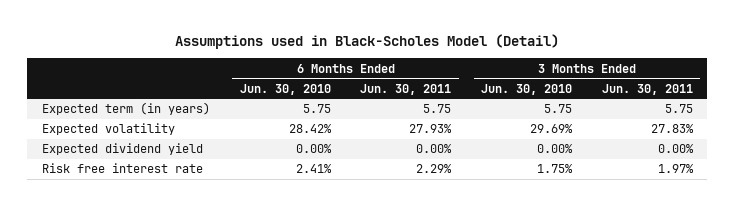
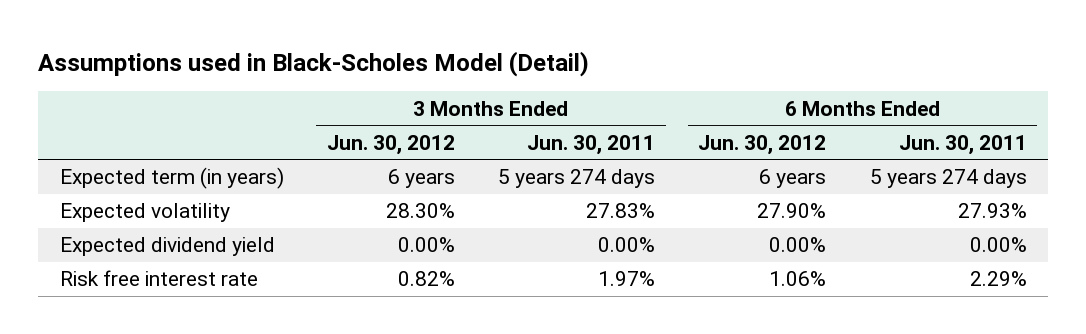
- | 6 Months Ended Jun. 30, 2010 | 6 Months Ended Jun. 30, 2011 | 3 Months Ended Jun. 30, 2010 | 3 Months Ended Jun. 30, 2011
+ | 3 Months Ended Jun. 30, 2012 | 3 Months Ended Jun. 30, 2011 | 6 Months Ended Jun. 30, 2012 | 6 Months Ended Jun. 30, 2011
- Expected term (in years) | 5.75 | 5.75 | 5.75 | 5.75
+ Expected term (in years) | 6 years | 5 years 274 days | 6 years | 5 years 274 days

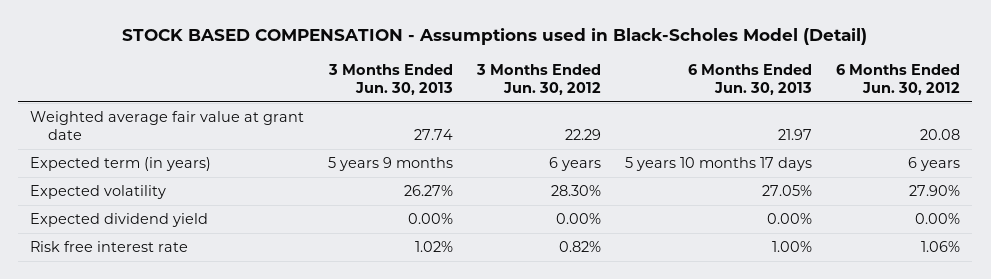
- Assumptions used in Black-Scholes Model (Detail)
+ STOCK BASED COMPENSATION - Assumptions used in Black-Scholes Model (Detail)
- | 3 Months Ended Jun. 30, 2012 | 3 Months Ended Jun. 30, 2011 | 6 Months Ended Jun. 30, 2012 | 6 Months Ended Jun. 30, 2011
+ | 3 Months Ended Jun. 30, 2013 | 3 Months Ended Jun. 30, 2012 | 6 Months Ended Jun. 30, 2013 | 6 Months Ended Jun. 30, 2012
+ Weighted average fair value at grant date | 27.74 | 22.29 | 21.97 | 20.08

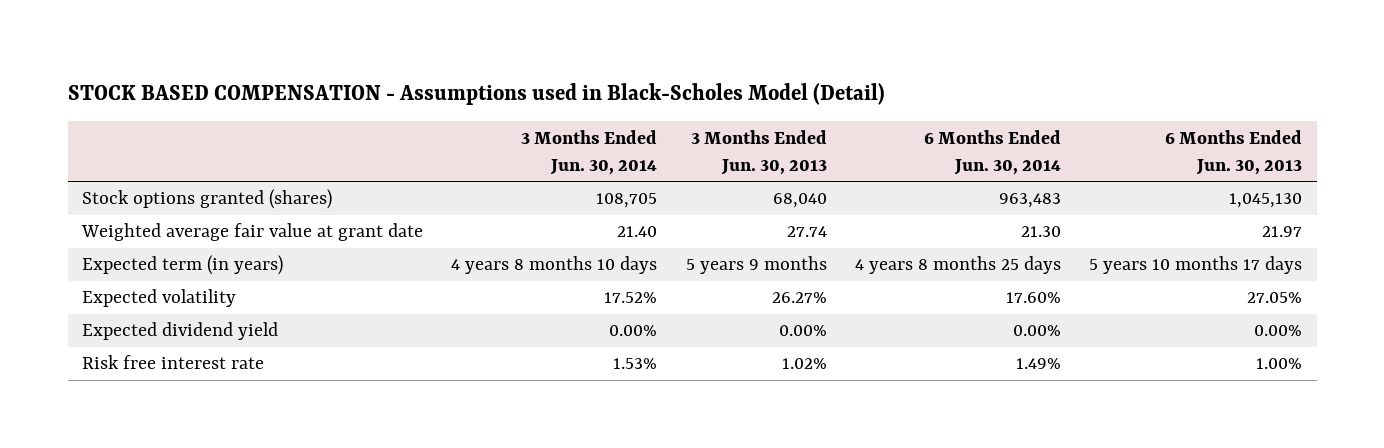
- | 3 Months Ended Jun. 30, 2013 | 3 Months Ended Jun. 30, 2012 | 6 Months Ended Jun. 30, 2013 | 6 Months Ended Jun. 30, 2012
+ | 3 Months Ended Jun. 30, 2014 | 3 Months Ended Jun. 30, 2013 | 6 Months Ended Jun. 30, 2014 | 6 Months Ended Jun. 30, 2013
+ Stock options granted (shares) | 108,705 | 68,040 | 963,483 | 1,045,130

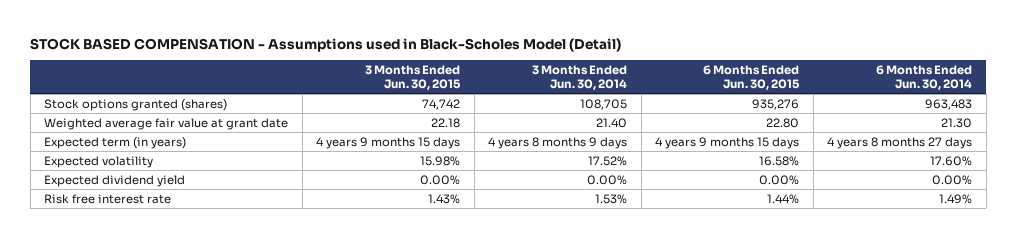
- | 3 Months Ended Jun. 30, 2014 | 3 Months Ended Jun. 30, 2013 | 6 Months Ended Jun. 30, 2014 | 6 Months Ended Jun. 30, 2013
+ | 3 Months Ended Jun. 30, 2015 | 3 Months Ended Jun. 30, 2014 | 6 Months Ended Jun. 30, 2015 | 6 Months Ended Jun. 30, 2014
- Expected term (in years) | 4 years 8 months 10 days | 5 years 9 months | 4 years 8 months 25 days | 5 years 10 months 17 days
+ Expected term (in years) | 4 years 9 months 15 days | 4 years 8 months 9 days | 4 years 9 months 15 days | 4 years 8 months 27 days

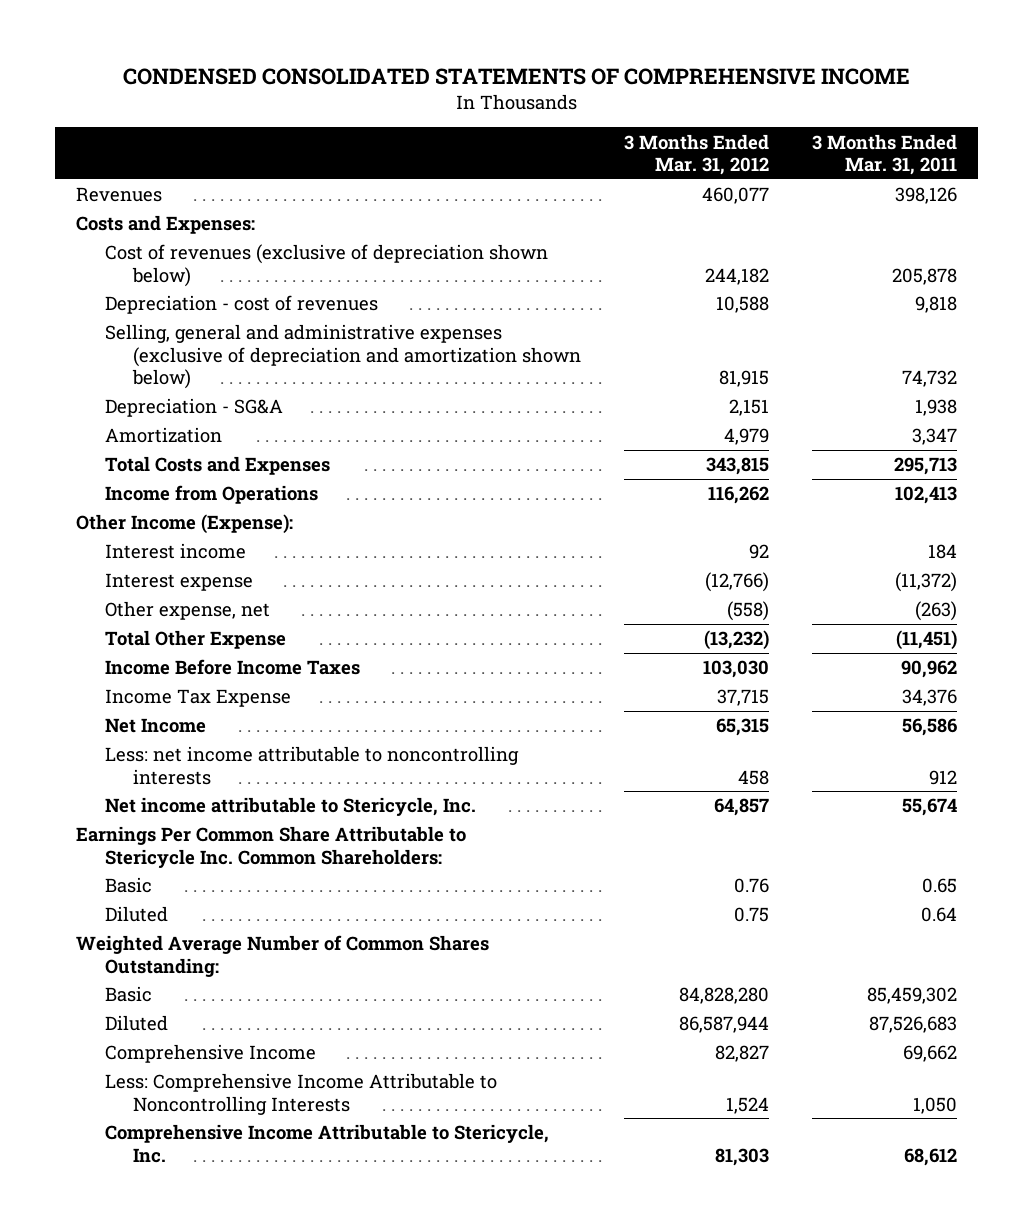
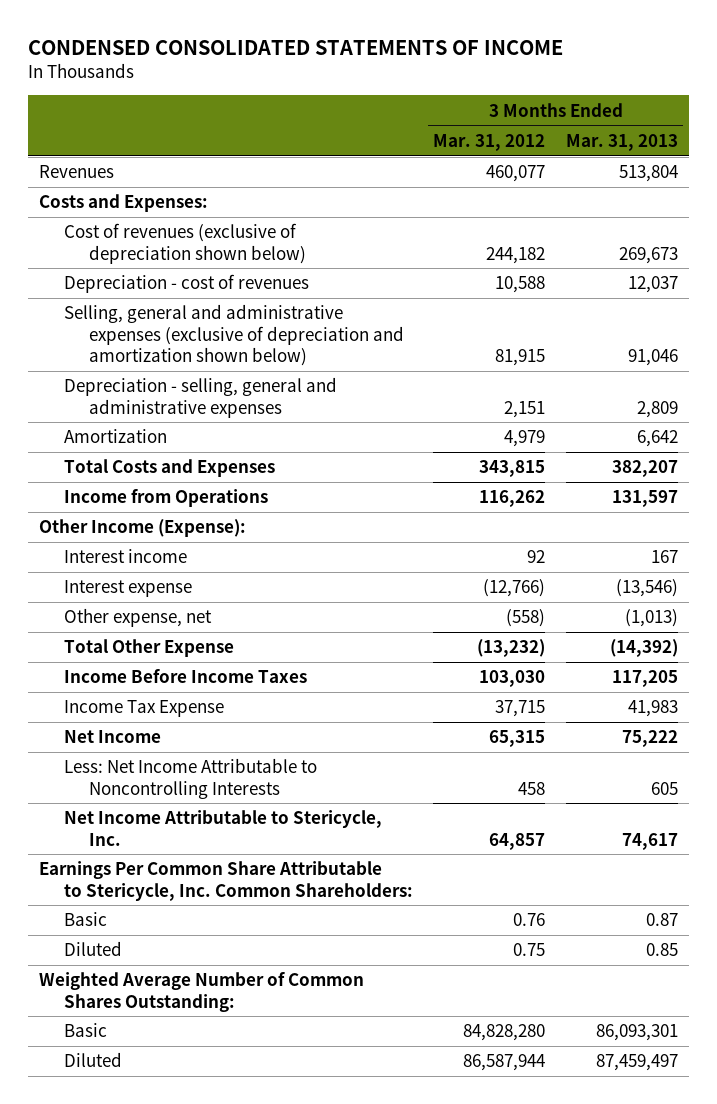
- CONDENSED CONSOLIDATED STATEMENTS OF COMPREHENSIVE INCOME
+ CONDENSED CONSOLIDATED STATEMENTS OF INCOME
- | 3 Months Ended Mar. 31, 2012 | 3 Months Ended Mar. 31, 2011
+ | 3 Months Ended Mar. 31, 2012 | 3 Months Ended Mar. 31, 2013
- Depreciation - SG&A | 2,151 | 1,938
+ Depreciation - selling, general and administrative expenses | 2,151 | 2,809
- Less: net income attributable to noncontrolling interests | 458 | 912
- Net income attributable to Stericycle, Inc. | 64,857 | 55,674
- Earnings Per Common Share Attributable to Stericycle Inc. Common Shareholders:
+ Less: Net Income Attributable to Noncontrolling Interests | 458 | 605
+ Net Income Attributable to Stericycle, Inc. | 64,857 | 74,617
+ Earnings Per Common Share Attributable to Stericycle, Inc. Common Shareholders:
- Comprehensive Income | 82,827 | 69,662
- Less: Comprehensive Income Attributable to Noncontrolling Interests | 1,524 | 1,050
- Comprehensive Income Attributable to Stericycle, Inc. | 81,303 | 68,612

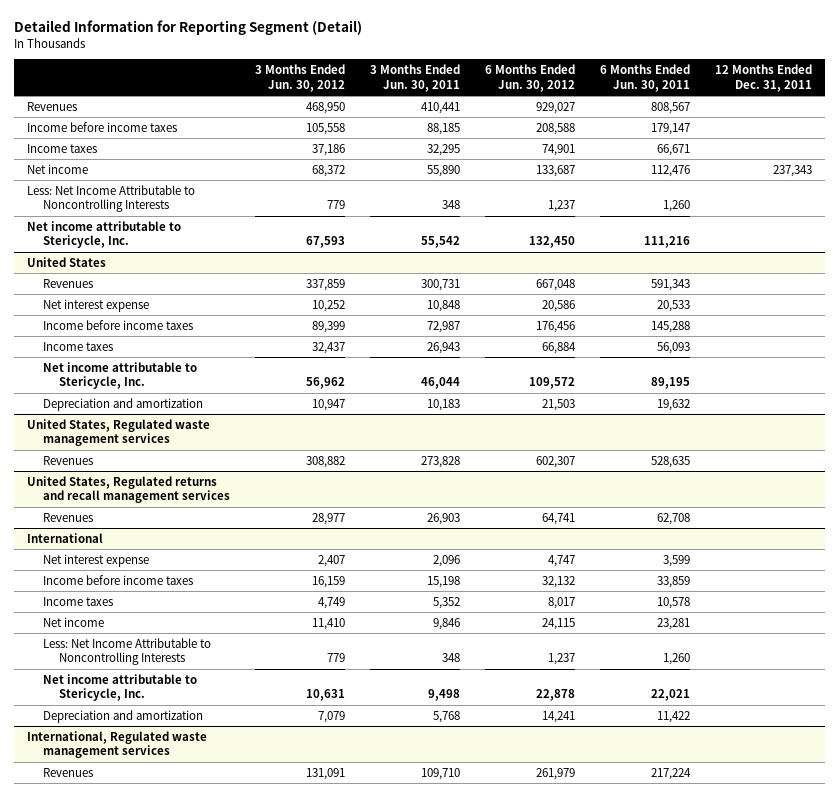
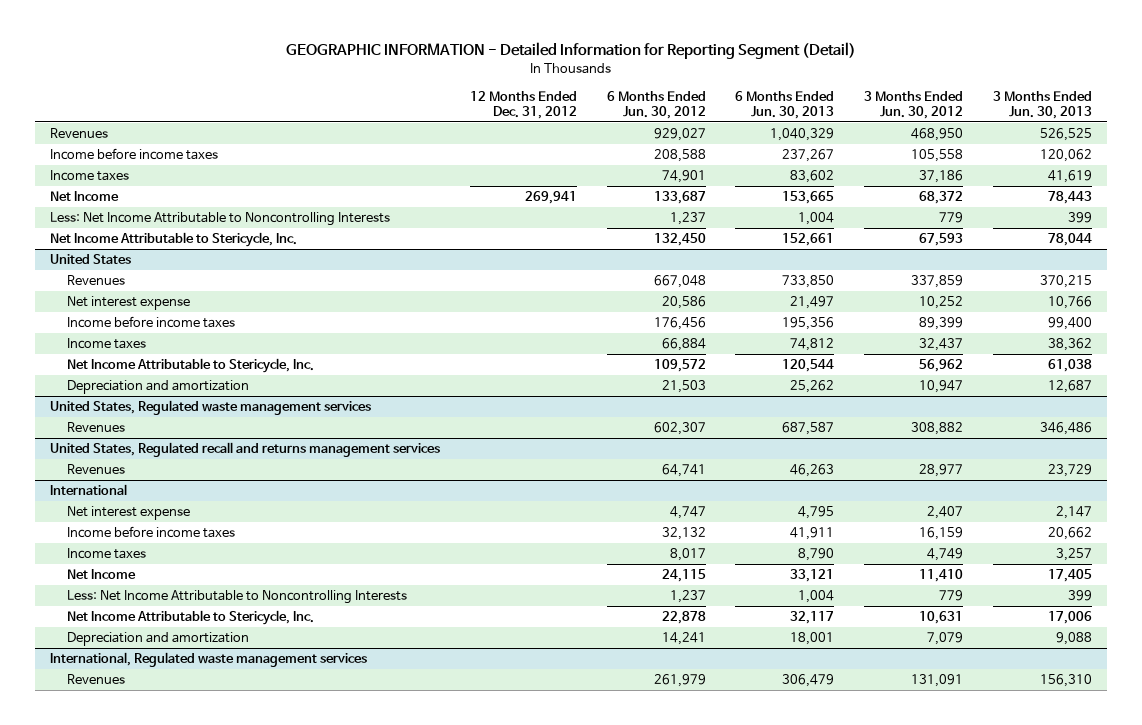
- Detailed Information for Reporting Segment (Detail)
+ GEOGRAPHIC INFORMATION - Detailed Information for Reporting Segment (Detail)
- | 3 Months Ended Jun. 30, 2012 | 3 Months Ended Jun. 30, 2011 | 6 Months Ended Jun. 30, 2012 | 6 Months Ended Jun. 30, 2011 | 12 Months Ended Dec. 31, 2011
+ | 12 Months Ended Dec. 31, 2012 | 6 Months Ended Jun. 30, 2012 | 6 Months Ended Jun. 30, 2013 | 3 Months Ended Jun. 30, 2012 | 3 Months Ended Jun. 30, 2013
- Net income | 68,372 | 55,890 | 133,687 | 112,476 | 237,343
+ Net Income | 269,941 | 133,687 | 153,665 | 68,372 | 78,443
- Net income attributable to Stericycle, Inc. | 67,593 | 55,542 | 132,450 | 111,216 |
+ Net Income Attributable to Stericycle, Inc. | | 132,450 | 152,661 | 67,593 | 78,044
@ United States
- Net income attributable to Stericycle, Inc. | 56,962 | 46,044 | 109,572 | 89,195 |
+ Net Income Attributable to Stericycle, Inc. | | 109,572 | 120,544 | 56,962 | 61,038
- United States, Regulated returns and recall management services
+ United States, Regulated recall and returns management services
@ International
- Net income | 11,410 | 9,846 | 24,115 | 23,281 |
+ Net Income | | 24,115 | 33,121 | 11,410 | 17,405
- Net income attributable to Stericycle, Inc. | 10,631 | 9,498 | 22,878 | 22,021 |
+ Net Income Attributable to Stericycle, Inc. | | 22,878 | 32,117 | 10,631 | 17,006

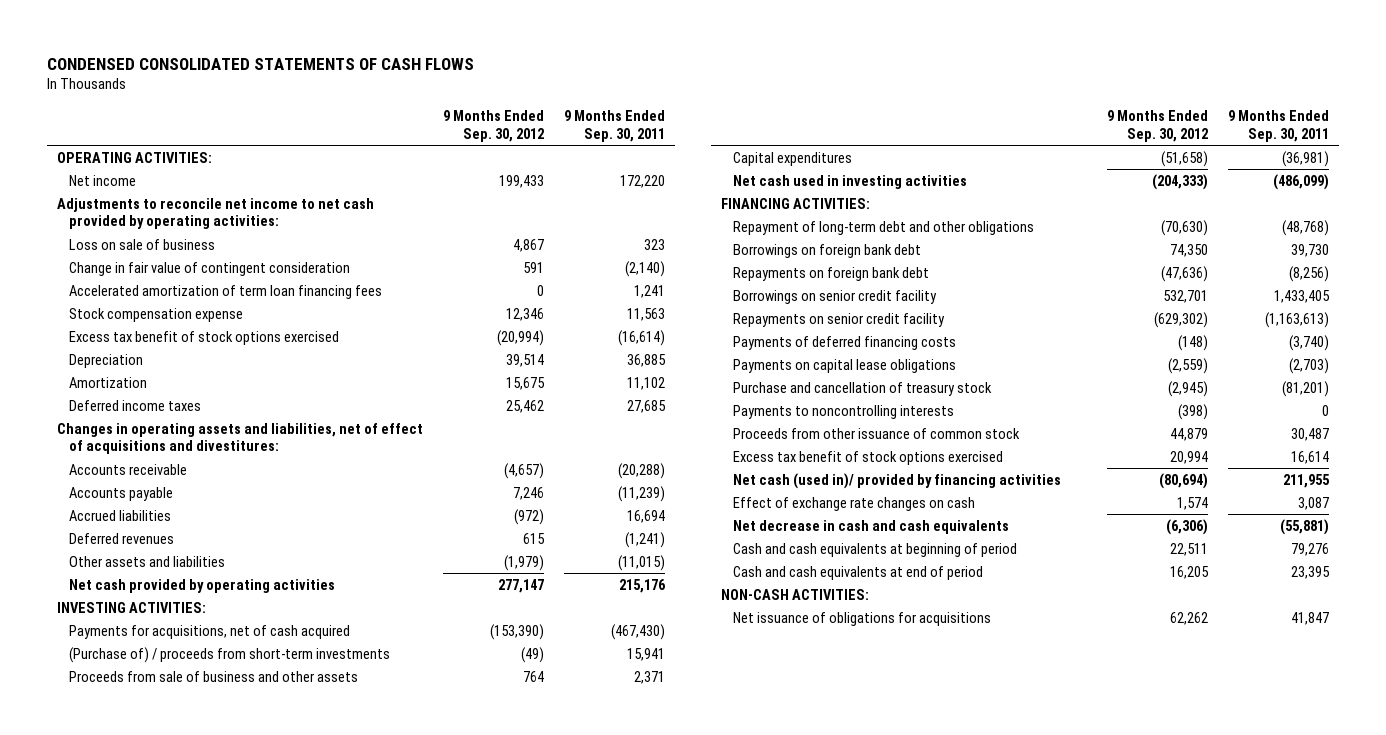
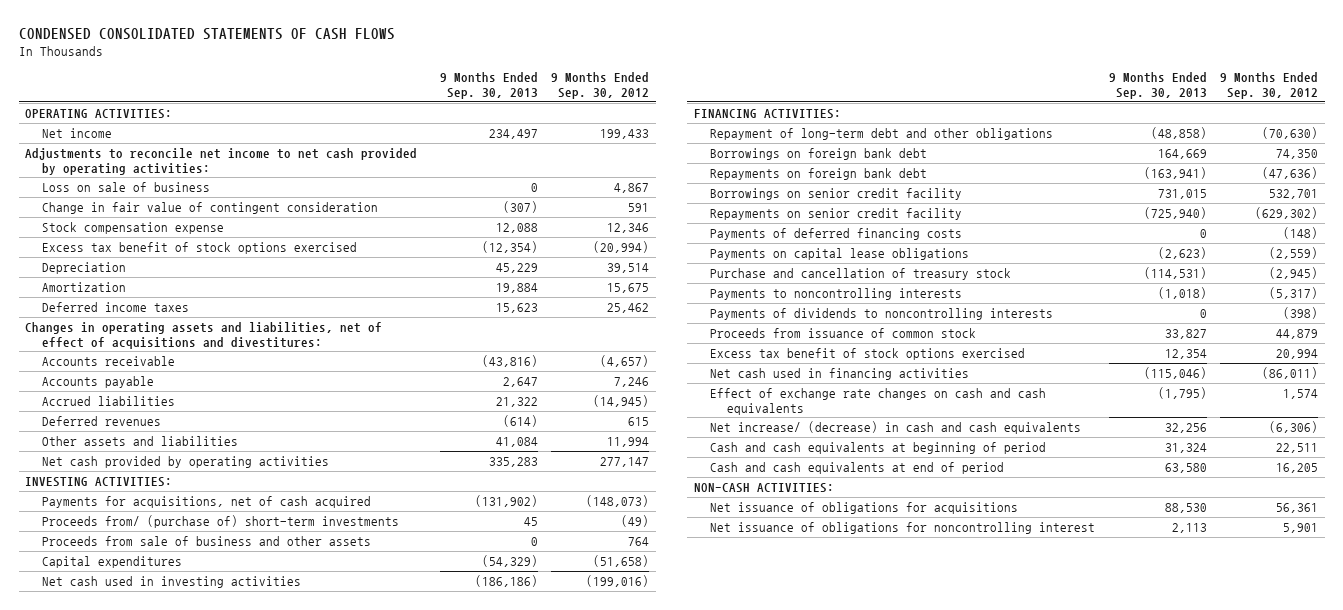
- | 9 Months Ended Sep. 30, 2012 | 9 Months Ended Sep. 30, 2011
+ | 9 Months Ended Sep. 30, 2013 | 9 Months Ended Sep. 30, 2012
- Accelerated amortization of term loan financing fees | 0 | 1,241
- Accrued liabilities | (972) | 16,694
+ Accrued liabilities | 21,322 | (14,945)
- Other assets and liabilities | (1,979) | (11,015)
+ Other assets and liabilities | 41,084 | 11,994
- Payments for acquisitions, net of cash acquired | (153,390) | (467,430)
- (Purchase of) / proceeds from short-term investments | (49) | 15,941
+ Payments for acquisitions, net of cash acquired | (131,902) | (148,073)
+ Proceeds from/ (purchase of) short-term investments | 45 | (49)
- Net cash used in investing activities | (204,333) | (486,099)
+ Net cash used in investing activities | (186,186) | (199,016)
- Payments to noncontrolling interests | (398) | 0
- Proceeds from other issuance of common stock | 44,879 | 30,487
+ Payments to noncontrolling interests | (1,018) | (5,317)
+ Payments of dividends to noncontrolling interests | 0 | (398)
+ Proceeds from issuance of common stock | 33,827 | 44,879
- Net cash (used in)/ provided by financing activities | (80,694) | 211,955
- Effect of exchange rate changes on cash | 1,574 | 3,087
- Net decrease in cash and cash equivalents | (6,306) | (55,881)
+ Net cash used in financing activities | (115,046) | (86,011)
+ Effect of exchange rate changes on cash and cash equivalents | (1,795) | 1,574
+ Net increase/ (decrease) in cash and cash equivalents | 32,256 | (6,306)
- Net issuance of obligations for acquisitions | 62,262 | 41,847
+ Net issuance of obligations for acquisitions | 88,530 | 56,361
+ Net issuance of obligations for noncontrolling interest | 2,113 | 5,901

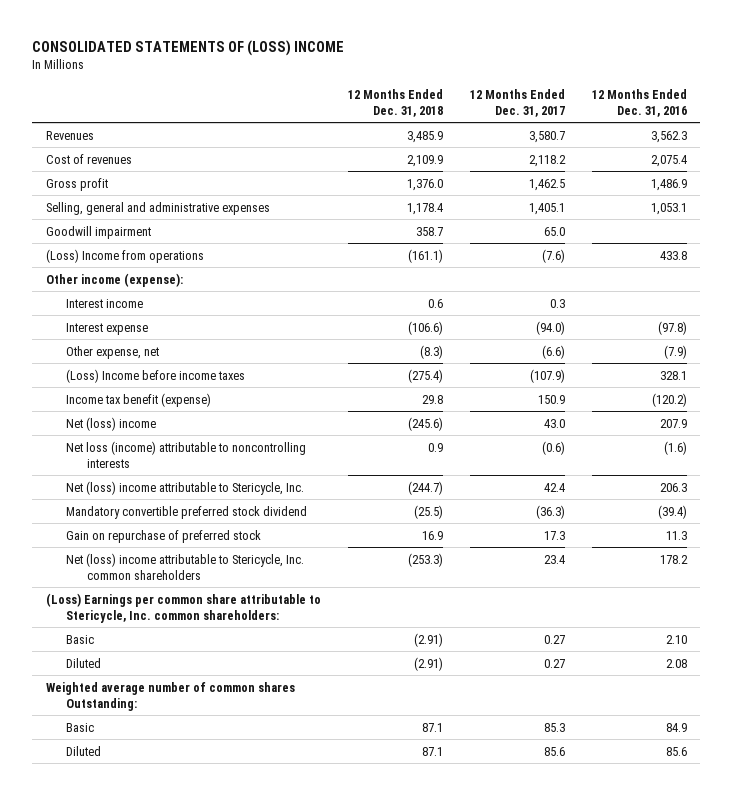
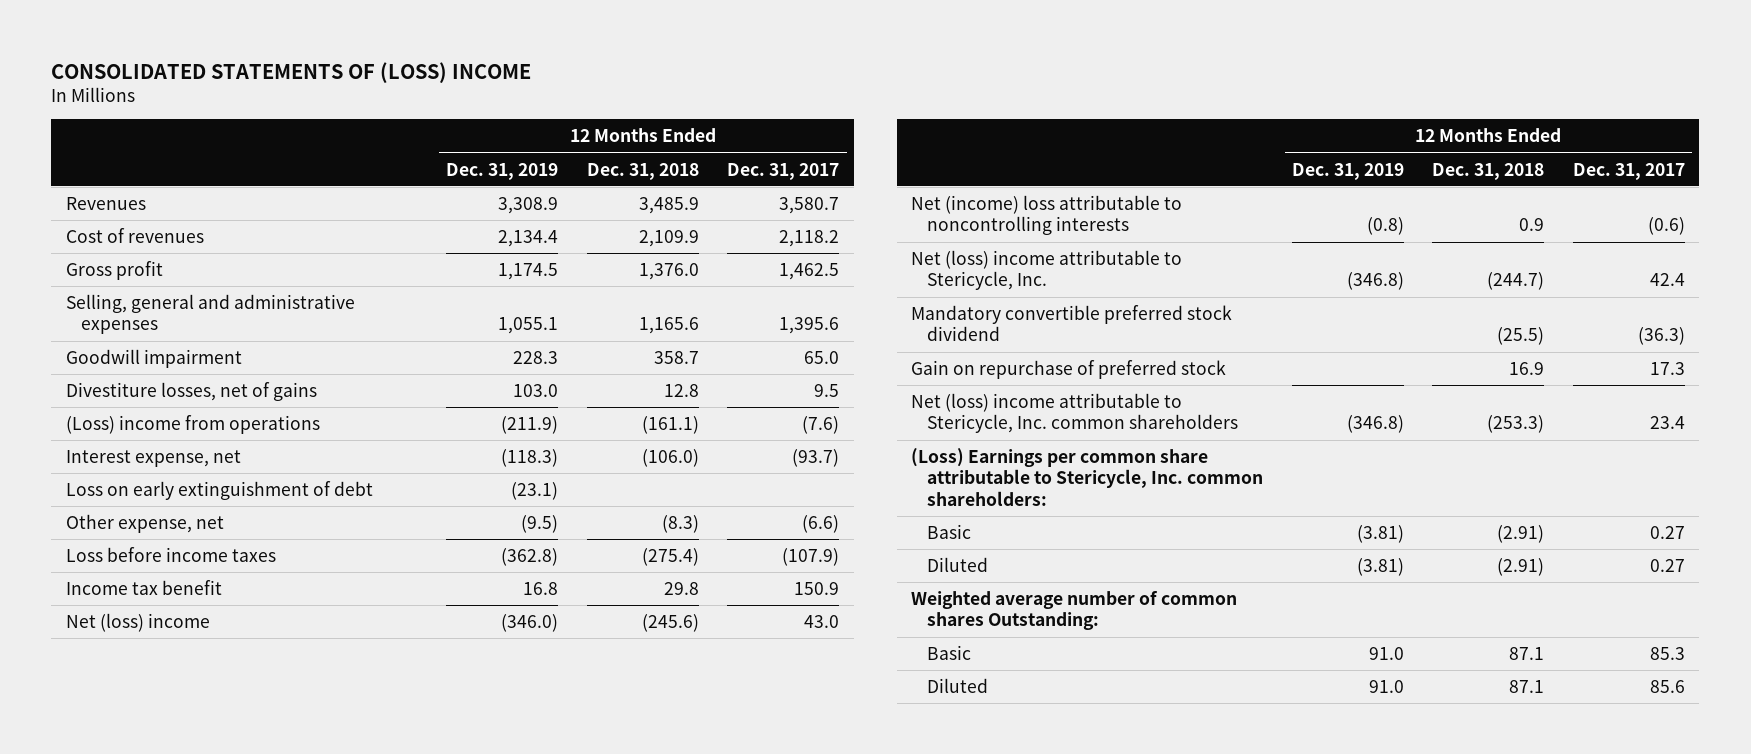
- | 12 Months Ended Dec. 31, 2018 | 12 Months Ended Dec. 31, 2017 | 12 Months Ended Dec. 31, 2016
+ | 12 Months Ended Dec. 31, 2019 | 12 Months Ended Dec. 31, 2018 | 12 Months Ended Dec. 31, 2017
- Selling, general and administrative expenses | 1,178.4 | 1,405.1 | 1,053.1
+ Selling, general and administrative expenses | 1,055.1 | 1,165.6 | 1,395.6
- (Loss) Income from operations | (161.1) | (7.6) | 433.8
- Other income (expense):
- Interest income | 0.6 | 0.3 |
- Interest expense | (106.6) | (94.0) | (97.8)
+ Divestiture losses, net of gains | 103.0 | 12.8 | 9.5
+ (Loss) income from operations | (211.9) | (161.1) | (7.6)
+ Interest expense, net | (118.3) | (106.0) | (93.7)
+ Loss on early extinguishment of debt | (23.1) | |
- (Loss) Income before income taxes | (275.4) | (107.9) | 328.1
- Income tax benefit (expense) | 29.8 | 150.9 | (120.2)
+ Loss before income taxes | (362.8) | (275.4) | (107.9)
+ Income tax benefit | 16.8 | 29.8 | 150.9
- Net loss (income) attributable to noncontrolling interests | 0.9 | (0.6) | (1.6)
+ Net (income) loss attributable to noncontrolling interests | (0.8) | 0.9 | (0.6)

